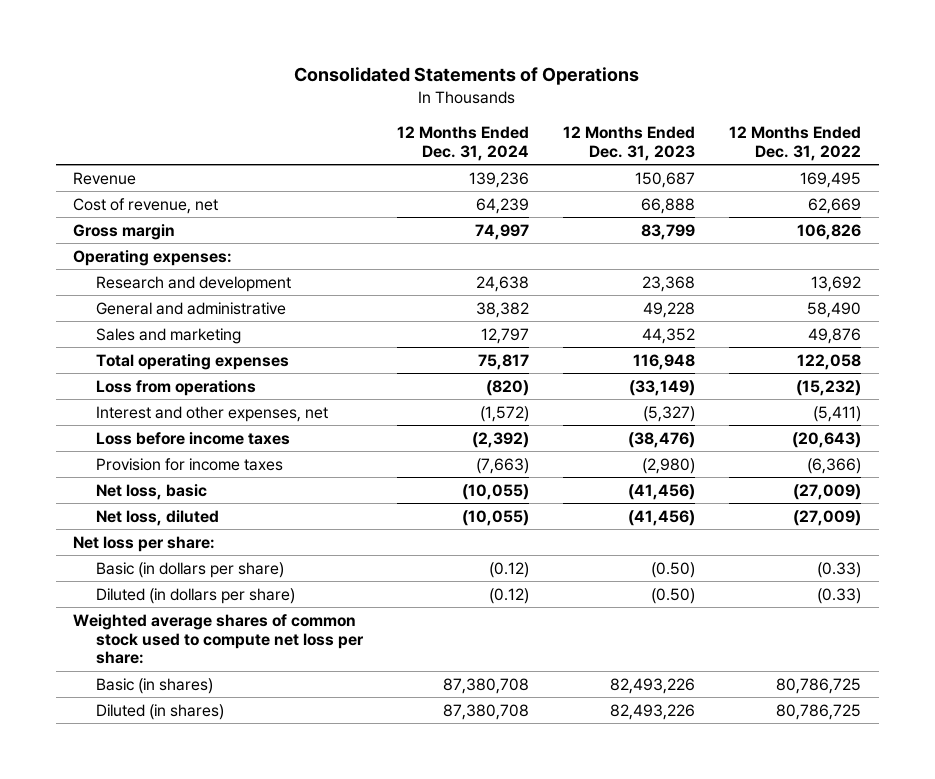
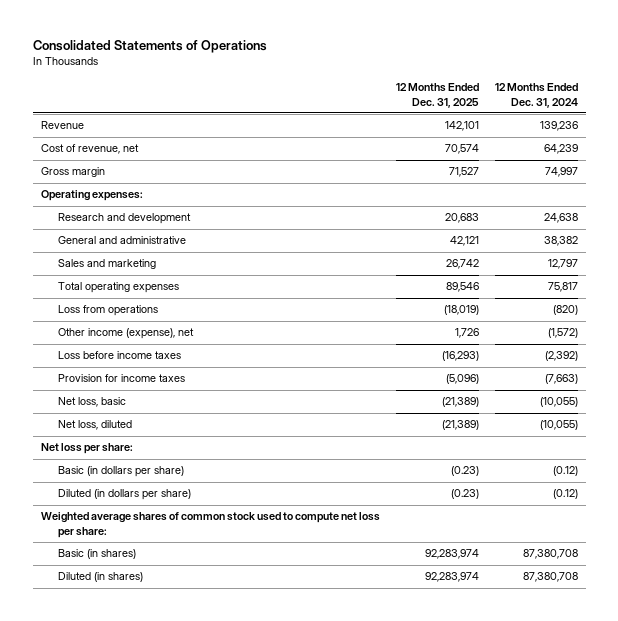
- | 12 Months Ended Dec. 31, 2024 | 12 Months Ended Dec. 31, 2023 | 12 Months Ended Dec. 31, 2022
+ | 12 Months Ended Dec. 31, 2025 | 12 Months Ended Dec. 31, 2024
- Interest and other expenses, net | (1,572) | (5,327) | (5,411)
+ Other income (expense), net | 1,726 | (1,572)

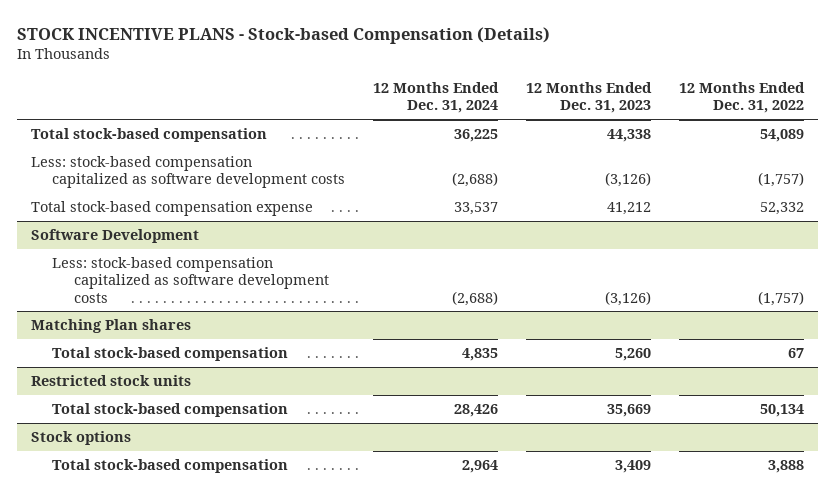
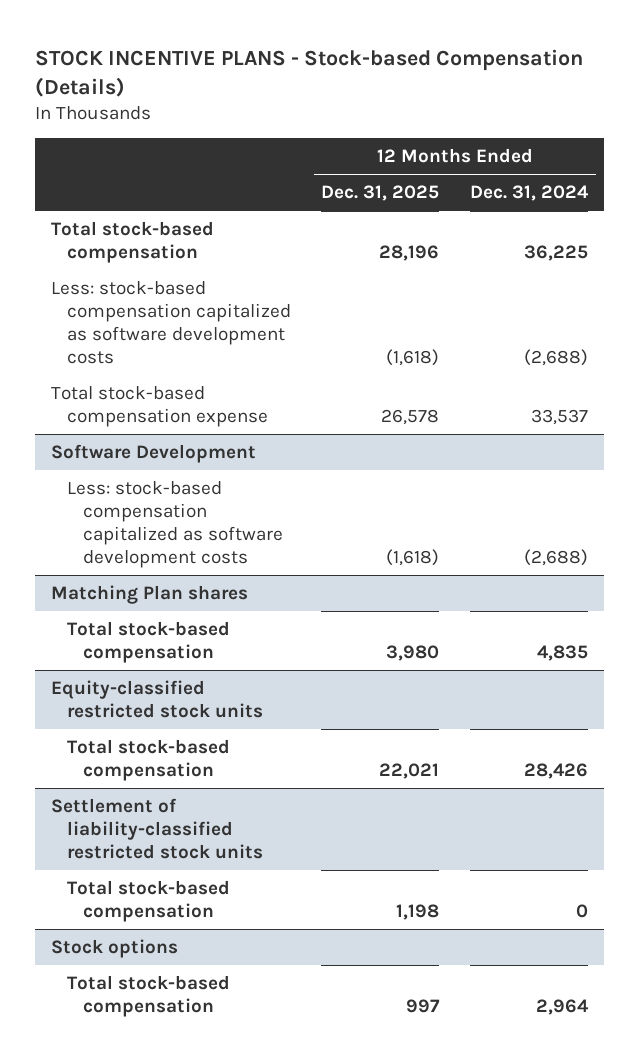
- | 12 Months Ended Dec. 31, 2024 | 12 Months Ended Dec. 31, 2023 | 12 Months Ended Dec. 31, 2022
+ | 12 Months Ended Dec. 31, 2025 | 12 Months Ended Dec. 31, 2024
- Restricted stock units
+ Equity-classified restricted stock units
+ Settlement of liability-classified restricted stock units
+ Total stock-based compensation | 1,198 | 0

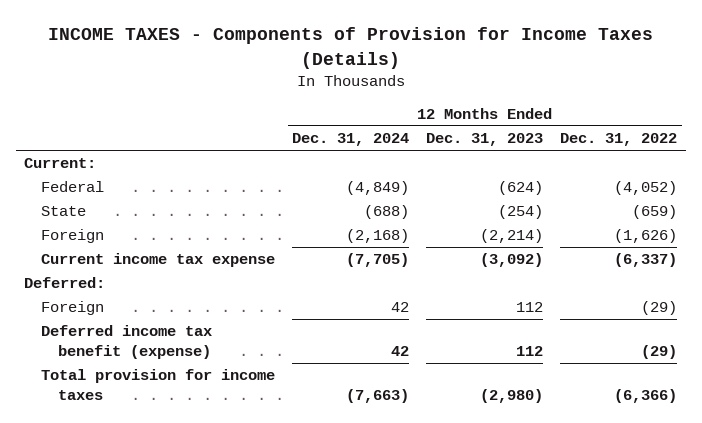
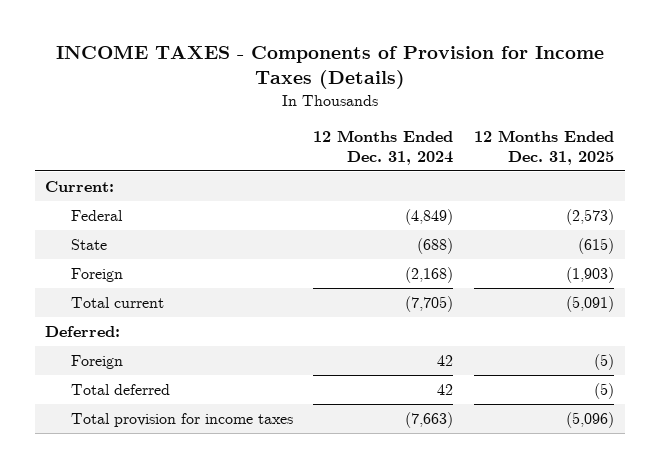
- | 12 Months Ended Dec. 31, 2024 | 12 Months Ended Dec. 31, 2023 | 12 Months Ended Dec. 31, 2022
+ | 12 Months Ended Dec. 31, 2024 | 12 Months Ended Dec. 31, 2025
- Current income tax expense | (7,705) | (3,092) | (6,337)
+ Total current | (7,705) | (5,091)
- Deferred income tax benefit (expense) | 42 | 112 | (29)
+ Total deferred | 42 | (5)

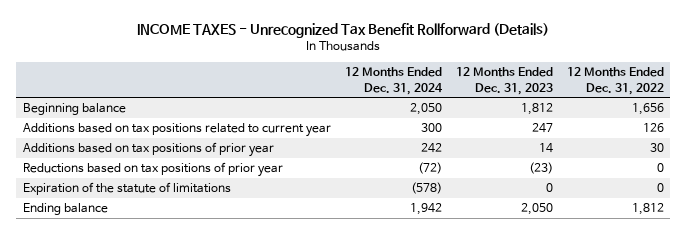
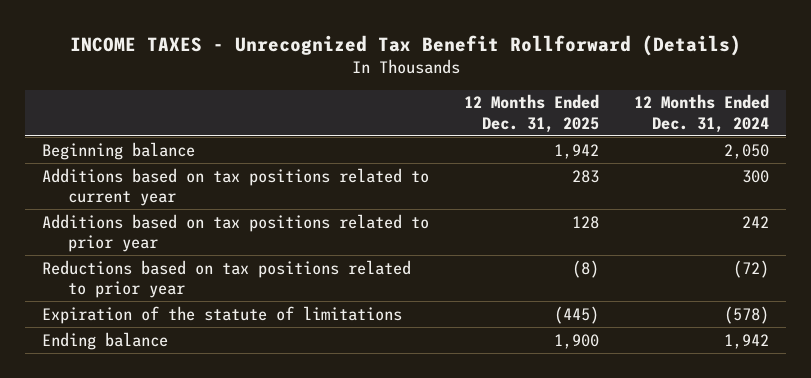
- | 12 Months Ended Dec. 31, 2024 | 12 Months Ended Dec. 31, 2023 | 12 Months Ended Dec. 31, 2022
+ | 12 Months Ended Dec. 31, 2025 | 12 Months Ended Dec. 31, 2024
- Additions based on tax positions of prior year | 242 | 14 | 30
- Reductions based on tax positions of prior year | (72) | (23) | 0
+ Additions based on tax positions related to prior year | 128 | 242
+ Reductions based on tax positions related to prior year | (8) | (72)

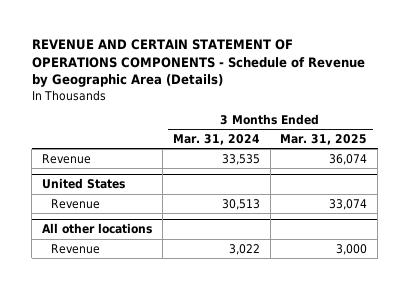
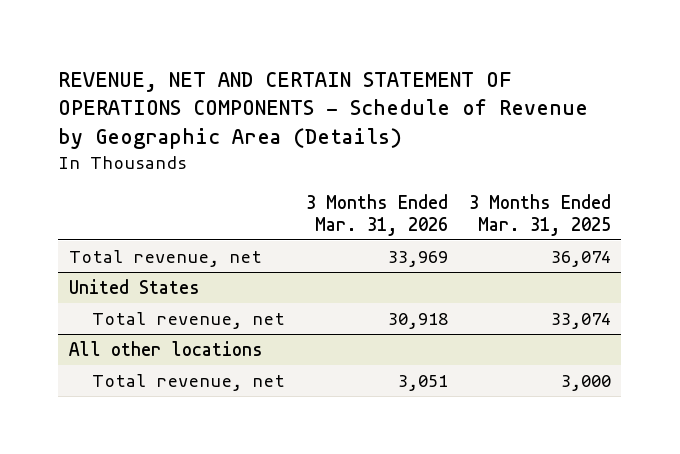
- REVENUE AND CERTAIN STATEMENT OF OPERATIONS COMPONENTS - Schedule of Revenue by Geographic Area (Details)
+ REVENUE, NET AND CERTAIN STATEMENT OF OPERATIONS COMPONENTS - Schedule of Revenue by Geographic Area (Details)
- | 3 Months Ended Mar. 31, 2024 | 3 Months Ended Mar. 31, 2025
+ | 3 Months Ended Mar. 31, 2026 | 3 Months Ended Mar. 31, 2025
- Revenue | 33,535 | 36,074
+ Total revenue, net | 33,969 | 36,074
@ United States
- Revenue | 30,513 | 33,074
+ Total revenue, net | 30,918 | 33,074
@ All other locations
- Revenue | 3,022 | 3,000
+ Total revenue, net | 3,051 | 3,000

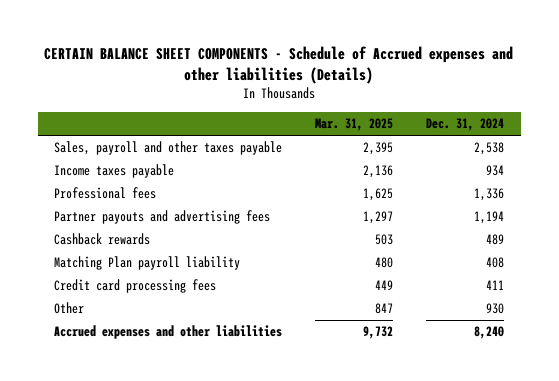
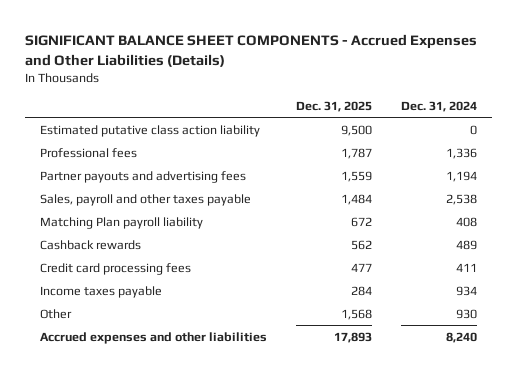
- CERTAIN BALANCE SHEET COMPONENTS - Schedule of Accrued expenses and other liabilities (Details)
+ SIGNIFICANT BALANCE SHEET COMPONENTS - Accrued Expenses and Other Liabilities (Details)
- | Mar. 31, 2025 | Dec. 31, 2024
+ | Dec. 31, 2025 | Dec. 31, 2024
+ Estimated putative class action liability | 9,500 | 0
moved down: Sales, payroll and other taxes payable | 1,484 | 2,538
moved down: Cashback rewards | 562 | 489
moved down: Income taxes payable | 284 | 934

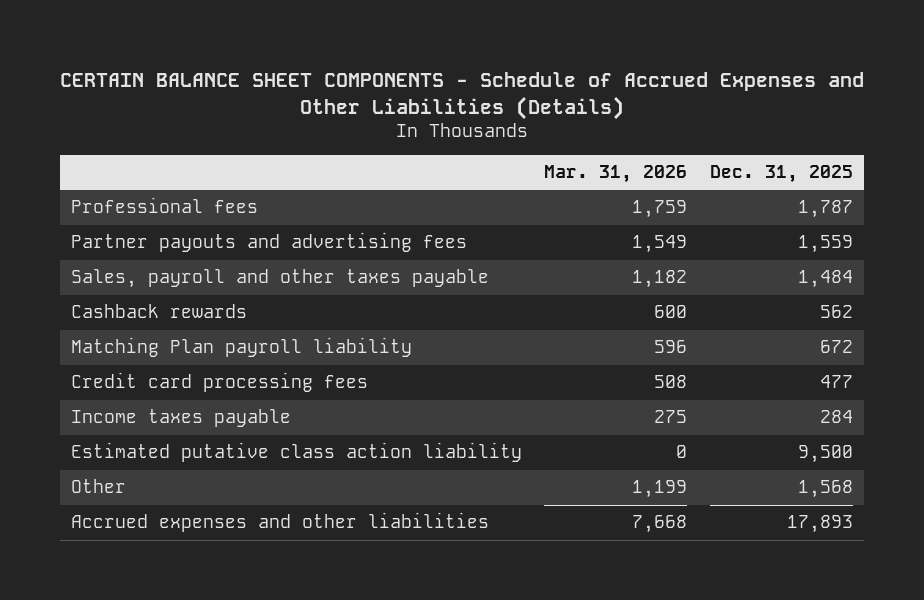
- SIGNIFICANT BALANCE SHEET COMPONENTS - Accrued Expenses and Other Liabilities (Details)
+ CERTAIN BALANCE SHEET COMPONENTS - Schedule of Accrued Expenses and Other Liabilities (Details)
- | Dec. 31, 2025 | Dec. 31, 2024
+ | Mar. 31, 2026 | Dec. 31, 2025
moved down: Matching Plan payroll liability | 596 | 672
moved down: Estimated putative class action liability | 0 | 9,500

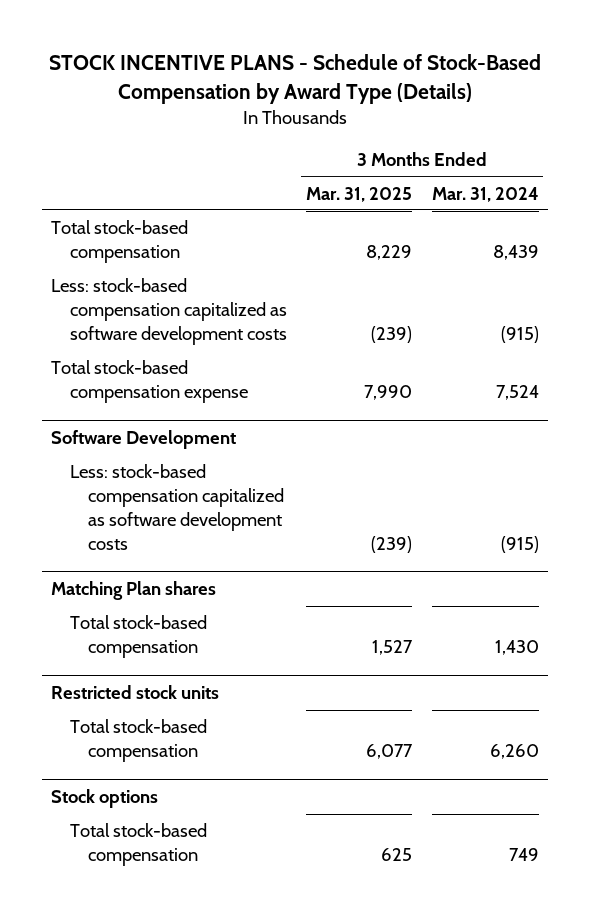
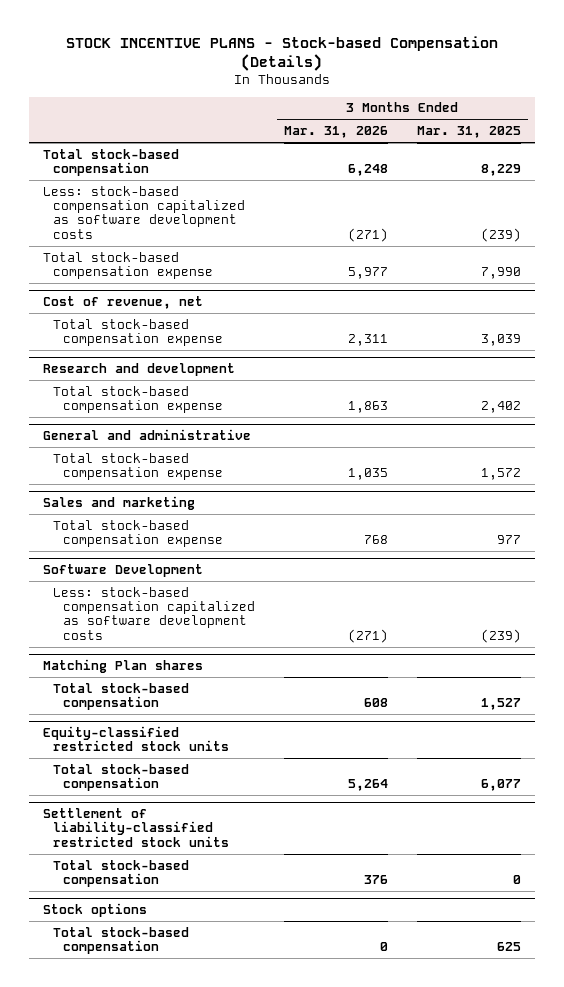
- STOCK INCENTIVE PLANS - Schedule of Stock-Based Compensation by Award Type (Details)
+ STOCK INCENTIVE PLANS - Stock-based Compensation (Details)
- | 3 Months Ended Mar. 31, 2025 | 3 Months Ended Mar. 31, 2024
+ | 3 Months Ended Mar. 31, 2026 | 3 Months Ended Mar. 31, 2025
+ Cost of revenue, net
+ Total stock-based compensation expense | 2,311 | 3,039
+ Research and development
+ Total stock-based compensation expense | 1,863 | 2,402
+ General and administrative
+ Total stock-based compensation expense | 1,035 | 1,572
+ Sales and marketing
+ Total stock-based compensation expense | 768 | 977
- Restricted stock units
+ Equity-classified restricted stock units
+ Settlement of liability-classified restricted stock units
+ Total stock-based compensation | 376 | 0

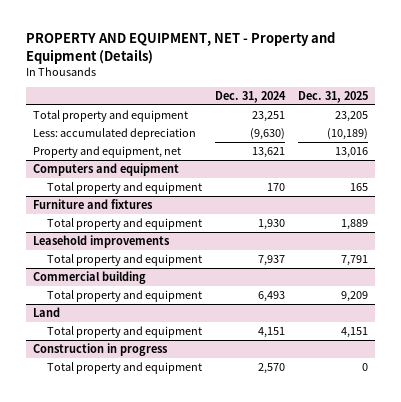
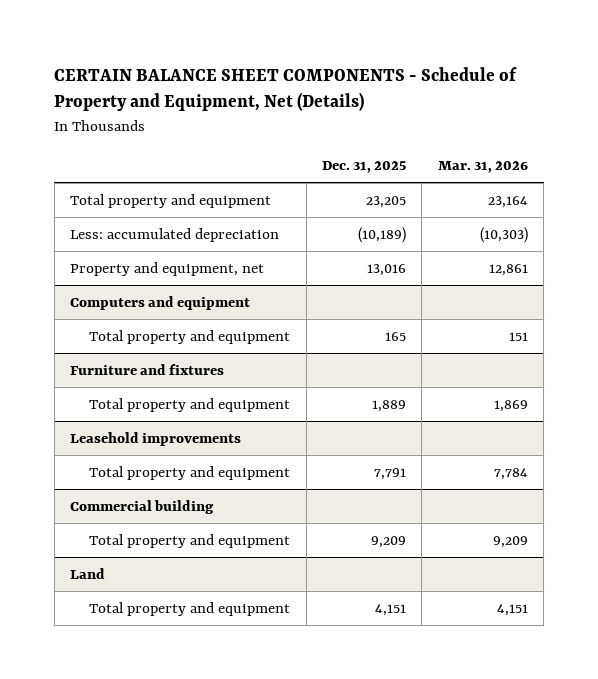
- PROPERTY AND EQUIPMENT, NET - Property and Equipment (Details)
+ CERTAIN BALANCE SHEET COMPONENTS - Schedule of Property and Equipment, Net (Details)
- | Dec. 31, 2024 | Dec. 31, 2025
+ | Dec. 31, 2025 | Mar. 31, 2026
- Construction in progress
- Total property and equipment | 2,570 | 0

